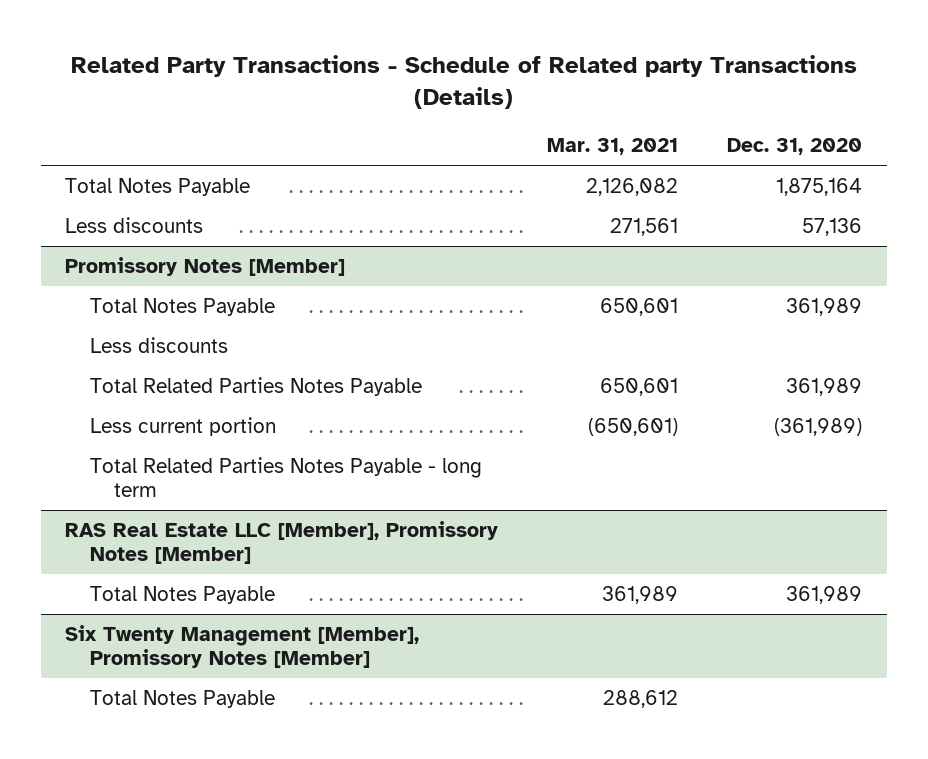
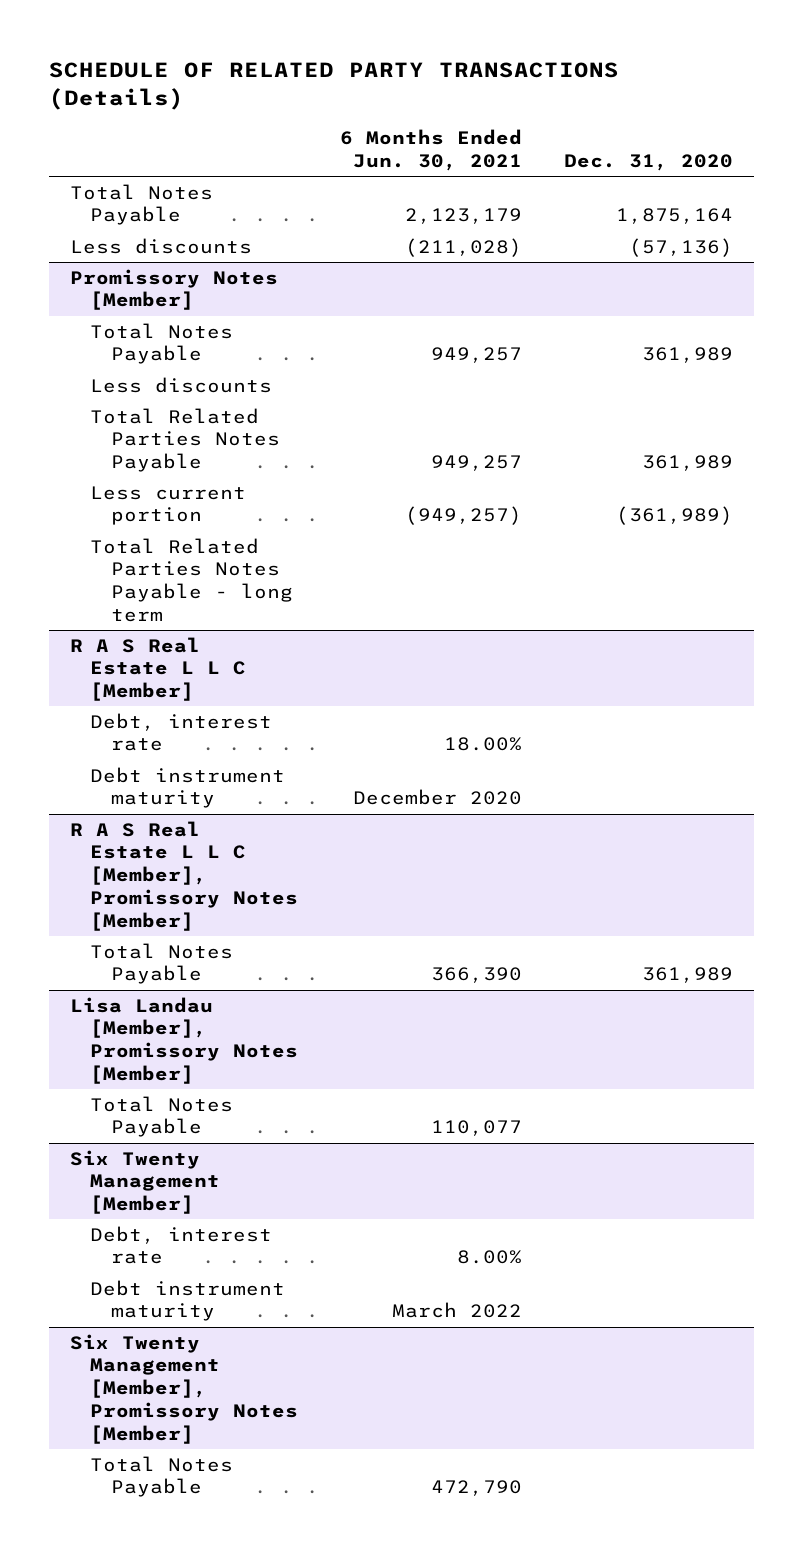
- Related Party Transactions - Schedule of Related party Transactions (Details)
+ SCHEDULE OF RELATED PARTY TRANSACTIONS (Details)
- | Mar. 31, 2021 | Dec. 31, 2020
+ | 6 Months Ended Jun. 30, 2021 | Dec. 31, 2020
- Less discounts | 271,561 | 57,136
+ Less discounts | (211,028) | (57,136)
- RAS Real Estate LLC [Member], Promissory Notes [Member]
+ R A S Real Estate L L C [Member]
+ Debt, interest rate | 18.00% |
+ Debt instrument maturity | December 2020 |
+ R A S Real Estate L L C [Member], Promissory Notes [Member]
+ Lisa Landau [Member], Promissory Notes [Member]
+ Total Notes Payable | 110,077 |
+ Six Twenty Management [Member]
+ Debt, interest rate | 8.00% |
+ Debt instrument maturity | March 2022 |

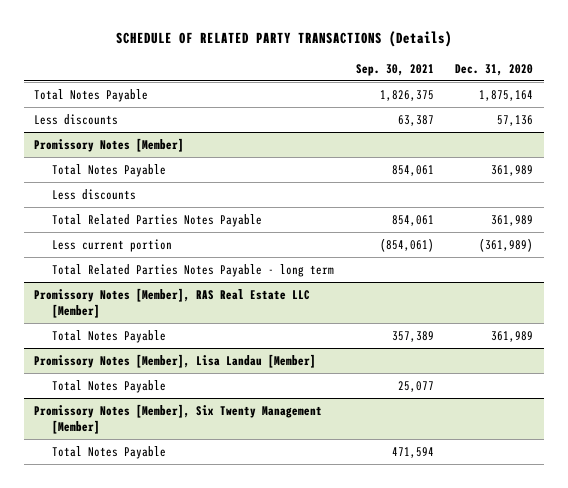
- | 6 Months Ended Jun. 30, 2021 | Dec. 31, 2020
+ | Sep. 30, 2021 | Dec. 31, 2020
- Less discounts | (211,028) | (57,136)
+ Less discounts | 63,387 | 57,136
- R A S Real Estate L L C [Member]
- Debt, interest rate | 18.00% |
- Debt instrument maturity | December 2020 |
- R A S Real Estate L L C [Member], Promissory Notes [Member]
+ Promissory Notes [Member], RAS Real Estate LLC [Member]
- Lisa Landau [Member], Promissory Notes [Member]
+ Promissory Notes [Member], Lisa Landau [Member]
- Six Twenty Management [Member]
- Debt, interest rate | 8.00% |
- Debt instrument maturity | March 2022 |
- Six Twenty Management [Member], Promissory Notes [Member]
+ Promissory Notes [Member], Six Twenty Management [Member]

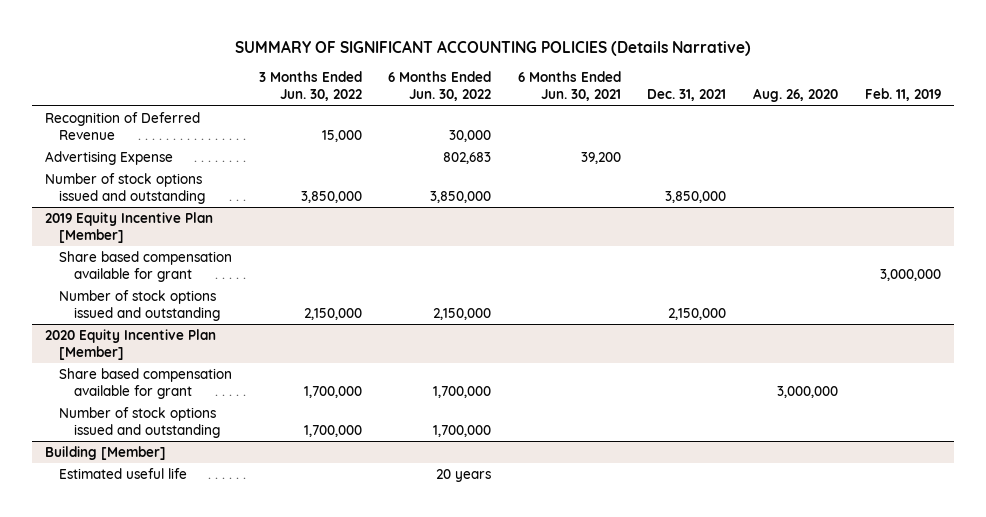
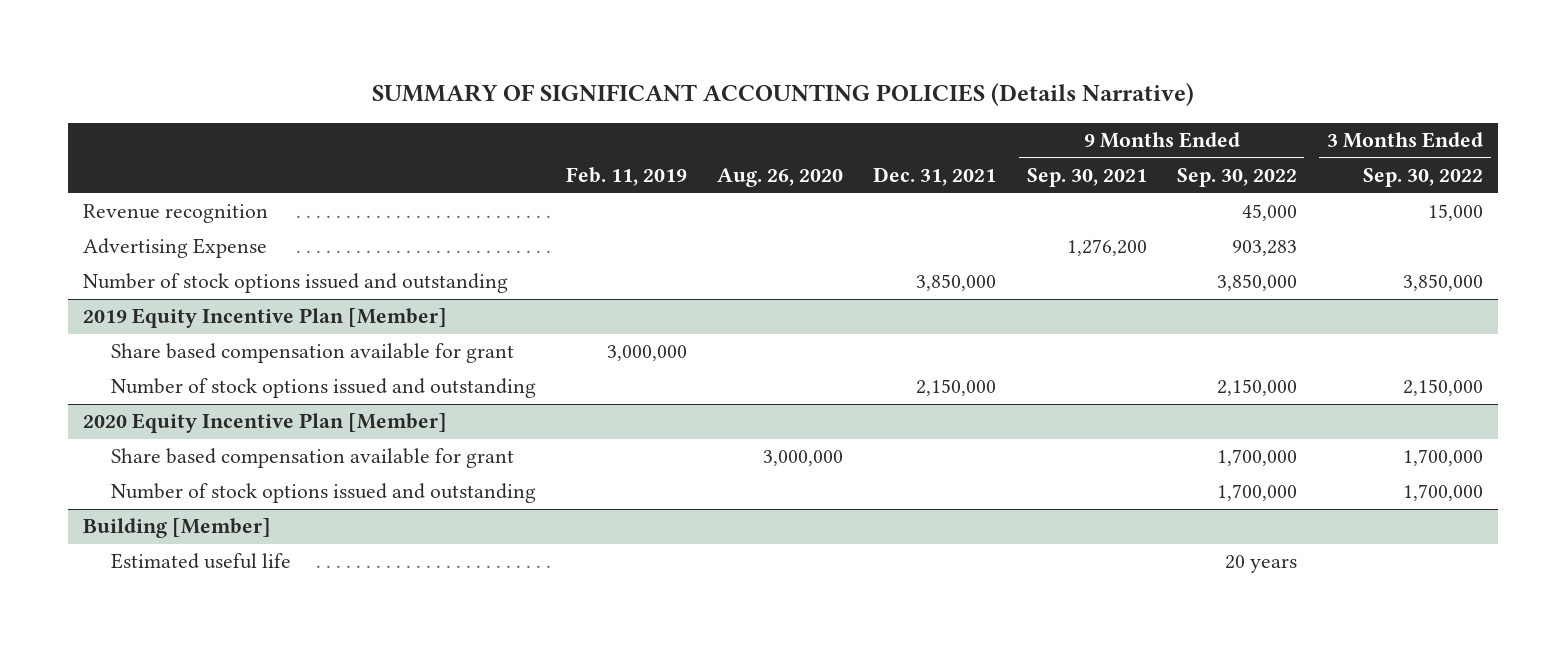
- | 3 Months Ended Jun. 30, 2022 | 6 Months Ended Jun. 30, 2022 | 6 Months Ended Jun. 30, 2021 | Dec. 31, 2021 | Aug. 26, 2020 | Feb. 11, 2019
+ | Feb. 11, 2019 | Aug. 26, 2020 | Dec. 31, 2021 | 9 Months Ended Sep. 30, 2021 | 9 Months Ended Sep. 30, 2022 | 3 Months Ended Sep. 30, 2022
- Recognition of Deferred Revenue | 15,000 | 30,000 | | | |
+ Revenue recognition | | | | | 45,000 | 15,000

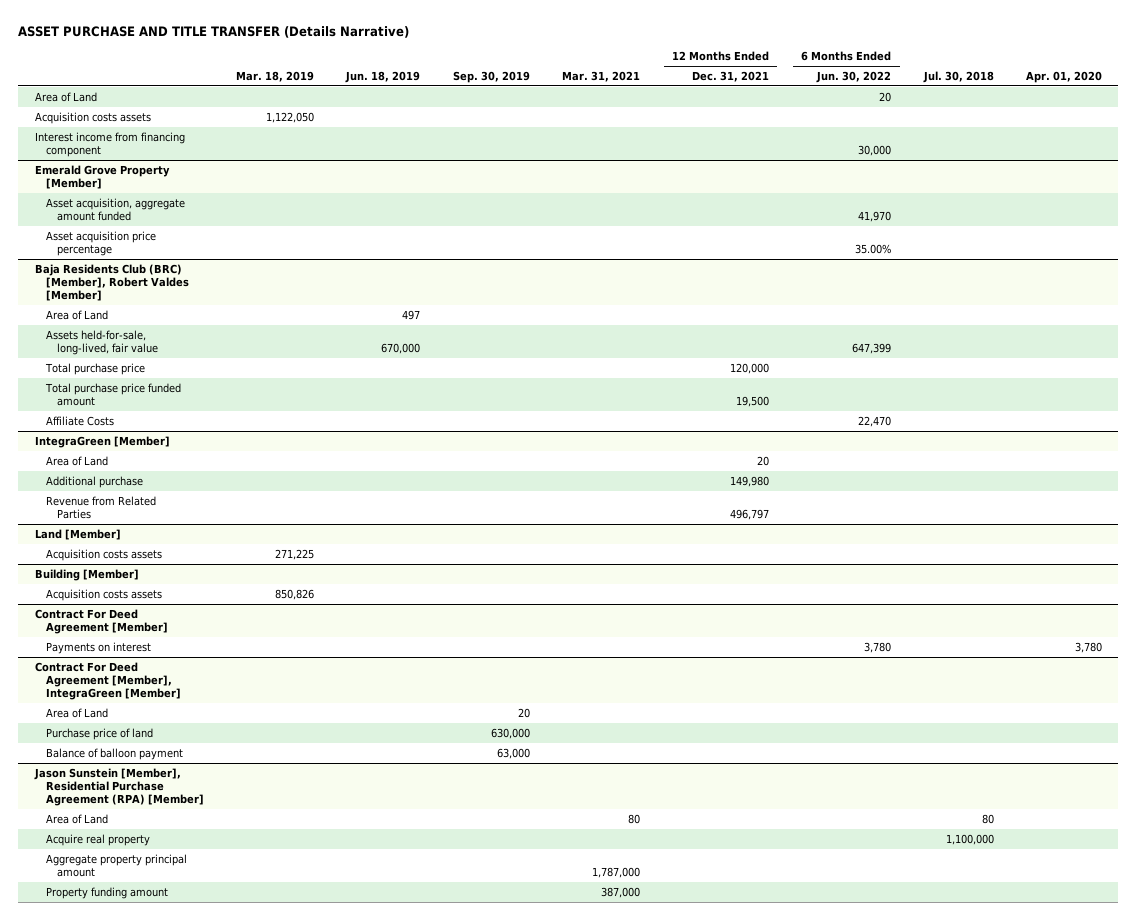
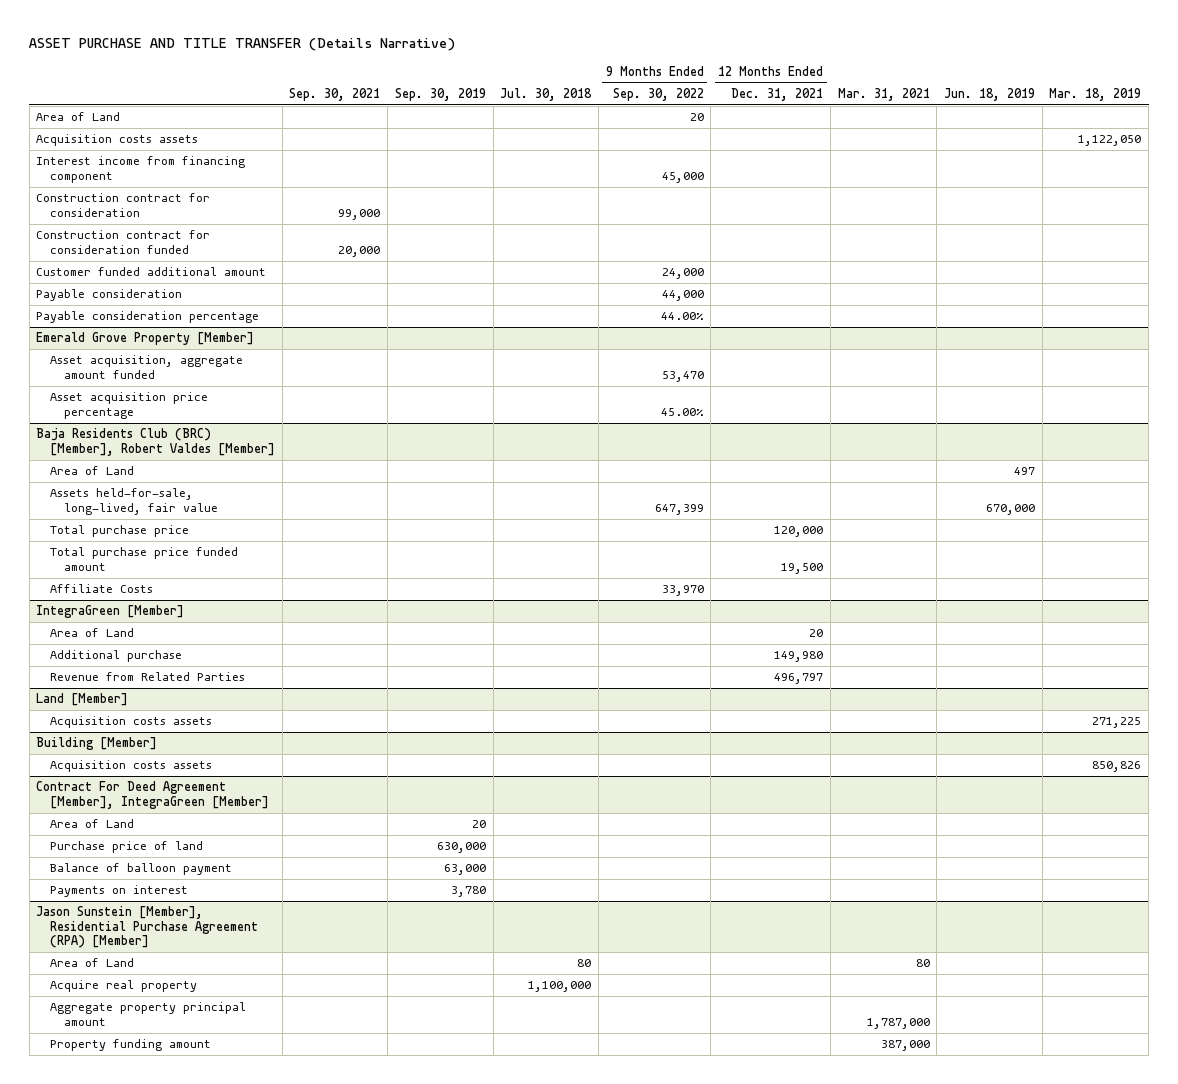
- | Mar. 18, 2019 | Jun. 18, 2019 | Sep. 30, 2019 | Mar. 31, 2021 | 12 Months Ended Dec. 31, 2021 | 6 Months Ended Jun. 30, 2022 | Jul. 30, 2018 | Apr. 01, 2020
+ | Sep. 30, 2021 | Sep. 30, 2019 | Jul. 30, 2018 | 9 Months Ended Sep. 30, 2022 | 12 Months Ended Dec. 31, 2021 | Mar. 31, 2021 | Jun. 18, 2019 | Mar. 18, 2019
+ Construction contract for consideration | 99,000 | | | | | | |
+ Construction contract for consideration funded | 20,000 | | | | | | |
+ Customer funded additional amount | | | | 24,000 | | | |
+ Payable consideration | | | | 44,000 | | | |
+ Payable consideration percentage | | | | 44.00% | | | |
- Contract For Deed Agreement [Member]
- Payments on interest | | | | | | 3,780 | | 3,780
@ Contract For Deed Agreement [Member], IntegraGreen [Member]
+ Payments on interest | | 3,780 | | | | | |

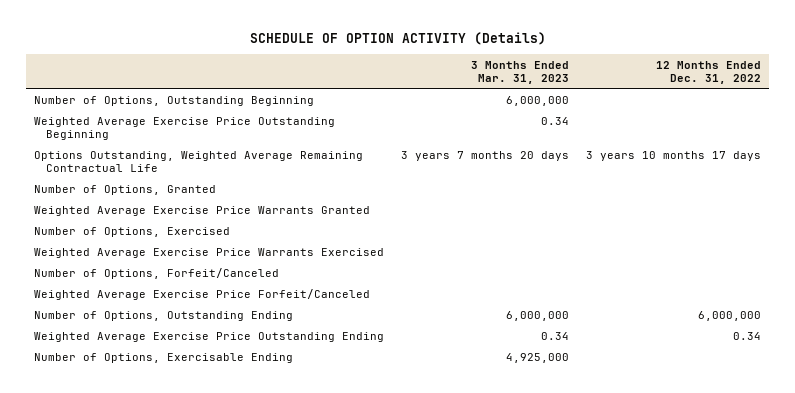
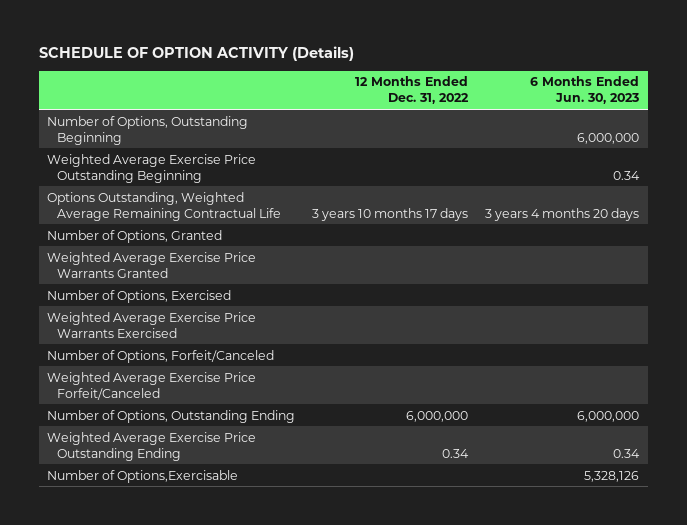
- | 3 Months Ended Mar. 31, 2023 | 12 Months Ended Dec. 31, 2022
+ | 12 Months Ended Dec. 31, 2022 | 6 Months Ended Jun. 30, 2023
- Number of Options, Exercisable Ending | 4,925,000 |
+ Number of Options,Exercisable | | 5,328,126

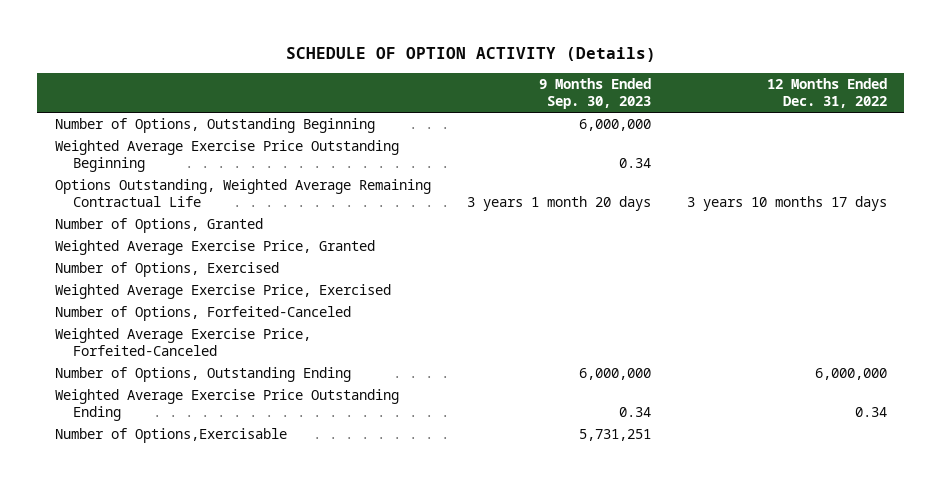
- | 12 Months Ended Dec. 31, 2022 | 6 Months Ended Jun. 30, 2023
+ | 9 Months Ended Sep. 30, 2023 | 12 Months Ended Dec. 31, 2022
- Weighted Average Exercise Price Warrants Granted
+ Weighted Average Exercise Price, Granted
- Weighted Average Exercise Price Warrants Exercised
- Number of Options, Forfeit/Canceled
- Weighted Average Exercise Price Forfeit/Canceled
+ Weighted Average Exercise Price, Exercised
+ Number of Options, Forfeited-Canceled
+ Weighted Average Exercise Price, Forfeited-Canceled

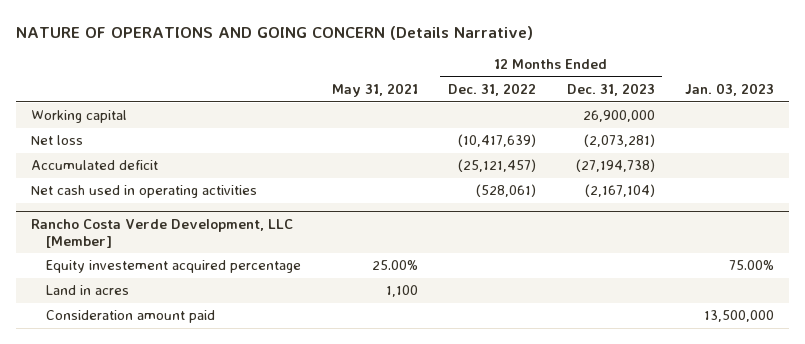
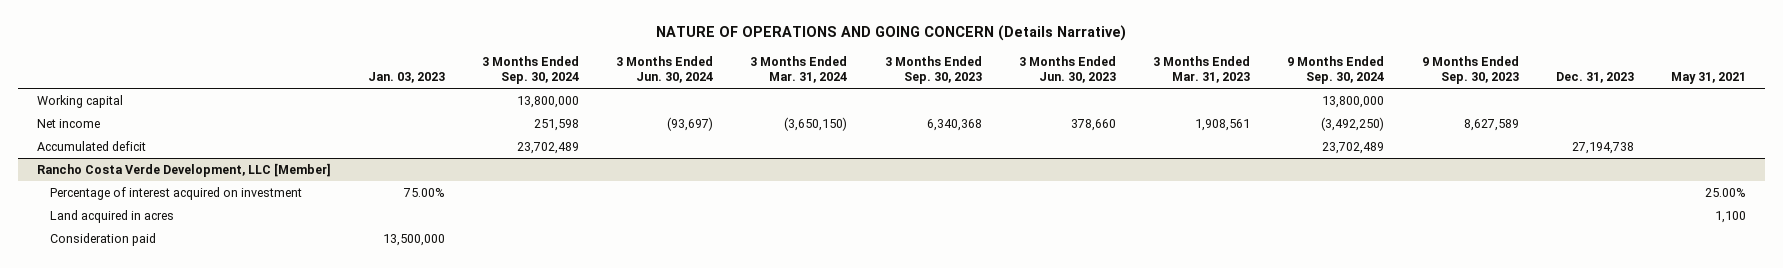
- | May 31, 2021 | 12 Months Ended Dec. 31, 2022 | 12 Months Ended Dec. 31, 2023 | Jan. 03, 2023
+ | Jan. 03, 2023 | 3 Months Ended Sep. 30, 2024 | 3 Months Ended Jun. 30, 2024 | 3 Months Ended Mar. 31, 2024 | 3 Months Ended Sep. 30, 2023 | 3 Months Ended Jun. 30, 2023 | 3 Months Ended Mar. 31, 2023 | 9 Months Ended Sep. 30, 2024 | 9 Months Ended Sep. 30, 2023 | Dec. 31, 2023 | May 31, 2021
- Net loss | | (10,417,639) | (2,073,281) |
+ Net income | | 251,598 | (93,697) | (3,650,150) | 6,340,368 | 378,660 | 1,908,561 | (3,492,250) | 8,627,589 | |
- Net cash used in operating activities | | (528,061) | (2,167,104) |
@ Rancho Costa Verde Development, LLC [Member]
- Equity investement acquired percentage | 25.00% | | | 75.00%
- Land in acres | 1,100 | | |
- Consideration amount paid | | | | 13,500,000
+ Percentage of interest acquired on investment | 75.00% | | | | | | | | | | 25.00%
+ Land acquired in acres | | | | | | | | | | | 1,100
+ Consideration paid | 13,500,000 | | | | | | | | | |

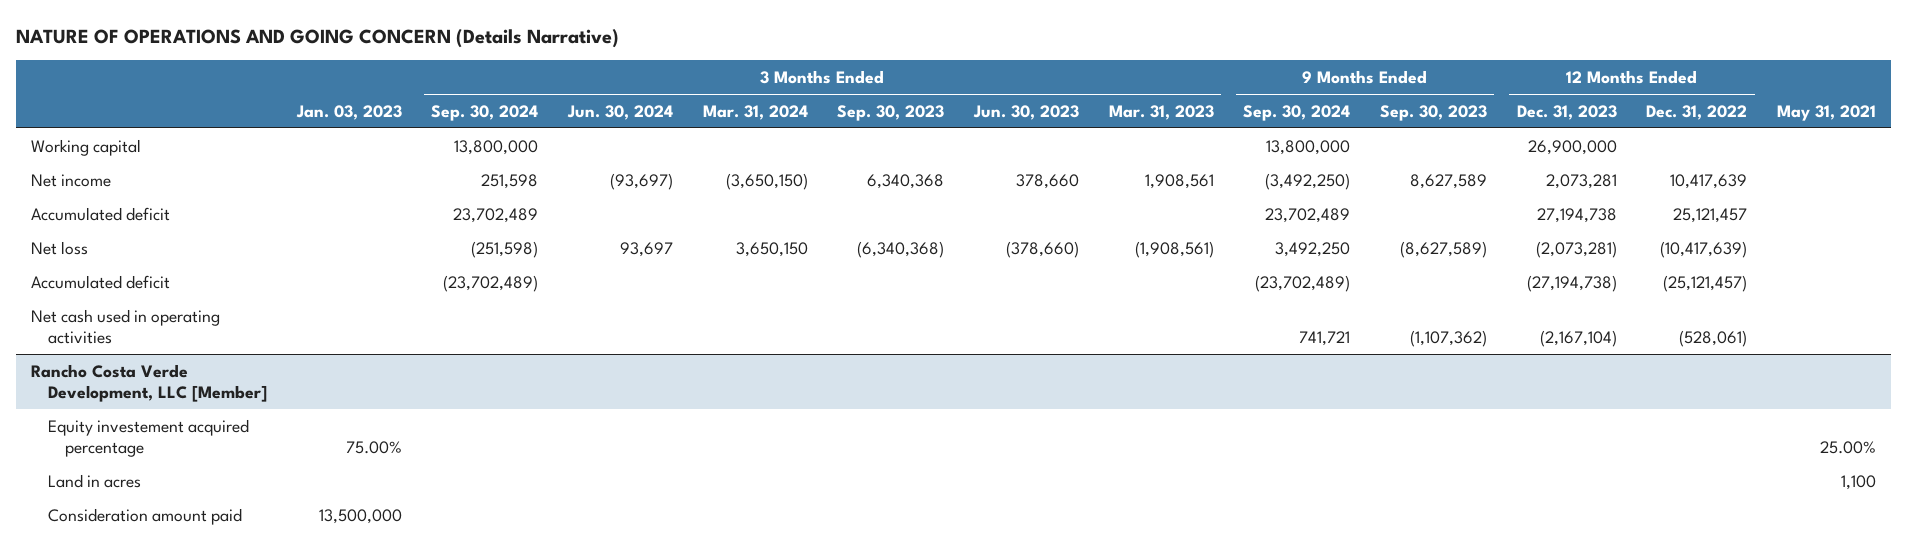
- | Jan. 03, 2023 | 3 Months Ended Sep. 30, 2024 | 3 Months Ended Jun. 30, 2024 | 3 Months Ended Mar. 31, 2024 | 3 Months Ended Sep. 30, 2023 | 3 Months Ended Jun. 30, 2023 | 3 Months Ended Mar. 31, 2023 | 9 Months Ended Sep. 30, 2024 | 9 Months Ended Sep. 30, 2023 | Dec. 31, 2023 | May 31, 2021
+ | Jan. 03, 2023 | 3 Months Ended Sep. 30, 2024 | 3 Months Ended Jun. 30, 2024 | 3 Months Ended Mar. 31, 2024 | 3 Months Ended Sep. 30, 2023 | 3 Months Ended Jun. 30, 2023 | 3 Months Ended Mar. 31, 2023 | 9 Months Ended Sep. 30, 2024 | 9 Months Ended Sep. 30, 2023 | 12 Months Ended Dec. 31, 2023 | 12 Months Ended Dec. 31, 2022 | May 31, 2021
+ Net loss | | (251,598) | 93,697 | 3,650,150 | (6,340,368) | (378,660) | (1,908,561) | 3,492,250 | (8,627,589) | (2,073,281) | (10,417,639) |
+ Accumulated deficit | | (23,702,489) | | | | | | (23,702,489) | | (27,194,738) | (25,121,457) |
+ Net cash used in operating activities | | | | | | | | 741,721 | (1,107,362) | (2,167,104) | (528,061) |
@ Rancho Costa Verde Development, LLC [Member]
- Percentage of interest acquired on investment | 75.00% | | | | | | | | | | 25.00%
- Land acquired in acres | | | | | | | | | | | 1,100
- Consideration paid | 13,500,000 | | | | | | | | | |
+ Equity investement acquired percentage | 75.00% | | | | | | | | | | | 25.00%
+ Land in acres | | | | | | | | | | | | 1,100
+ Consideration amount paid | 13,500,000 | | | | | | | | | | |

